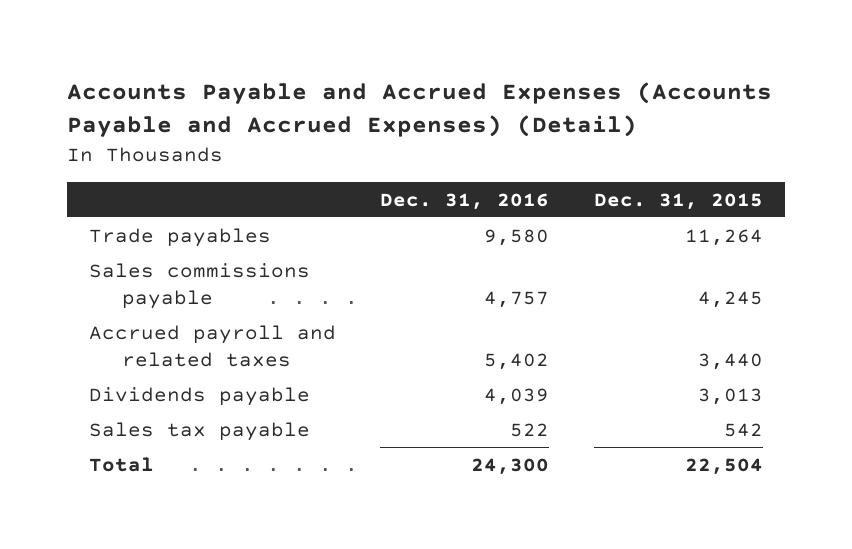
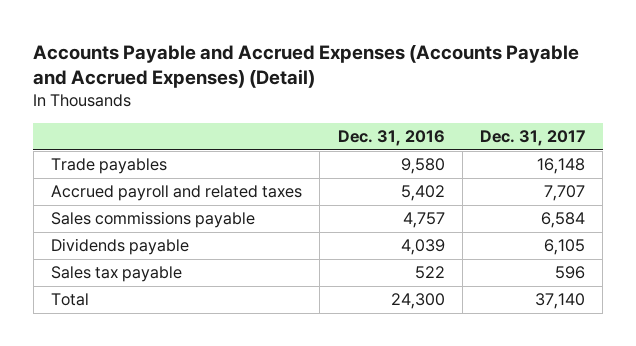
- | Dec. 31, 2016 | Dec. 31, 2015
+ | Dec. 31, 2016 | Dec. 31, 2017
moved down: Sales commissions payable | 4,757 | 6,584

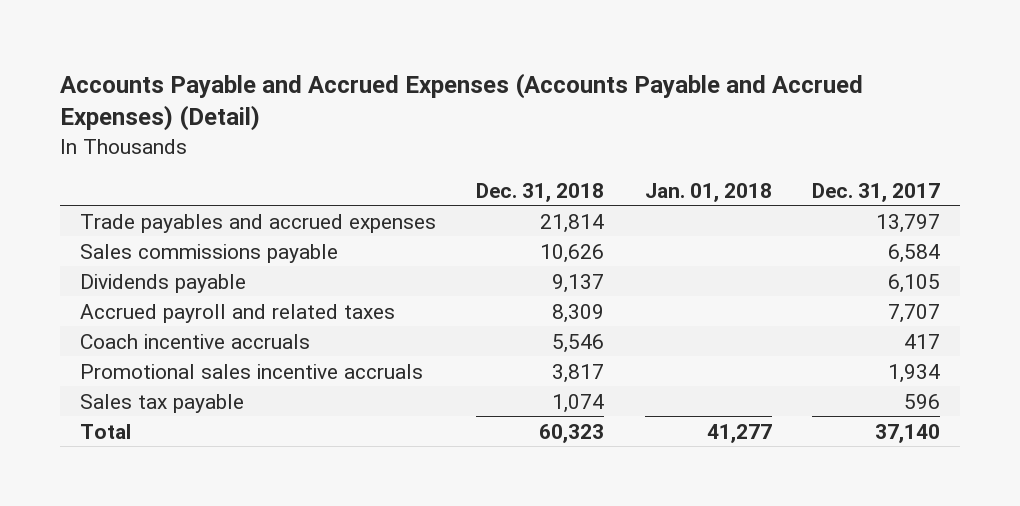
- | Dec. 31, 2016 | Dec. 31, 2017
+ | Dec. 31, 2018 | Jan. 01, 2018 | Dec. 31, 2017
- Trade payables | 9,580 | 16,148
+ Trade payables and accrued expenses | 21,814 | | 13,797
moved down: Accrued payroll and related taxes | 8,309 | | 7,707
+ Coach incentive accruals | 5,546 | | 417
+ Promotional sales incentive accruals | 3,817 | | 1,934

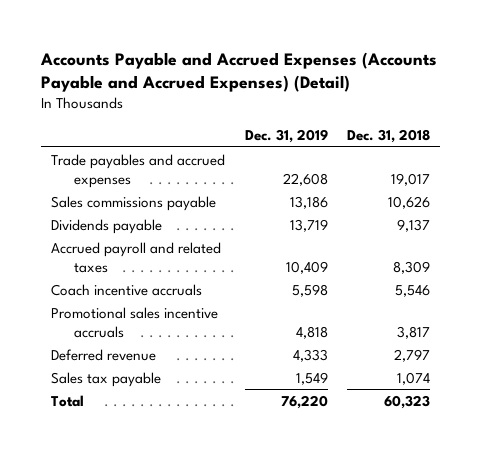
- | Dec. 31, 2018 | Jan. 01, 2018 | Dec. 31, 2017
+ | Dec. 31, 2019 | Dec. 31, 2018
- Trade payables and accrued expenses | 21,814 | | 13,797
+ Trade payables and accrued expenses | 22,608 | 19,017
+ Deferred revenue | 4,333 | 2,797

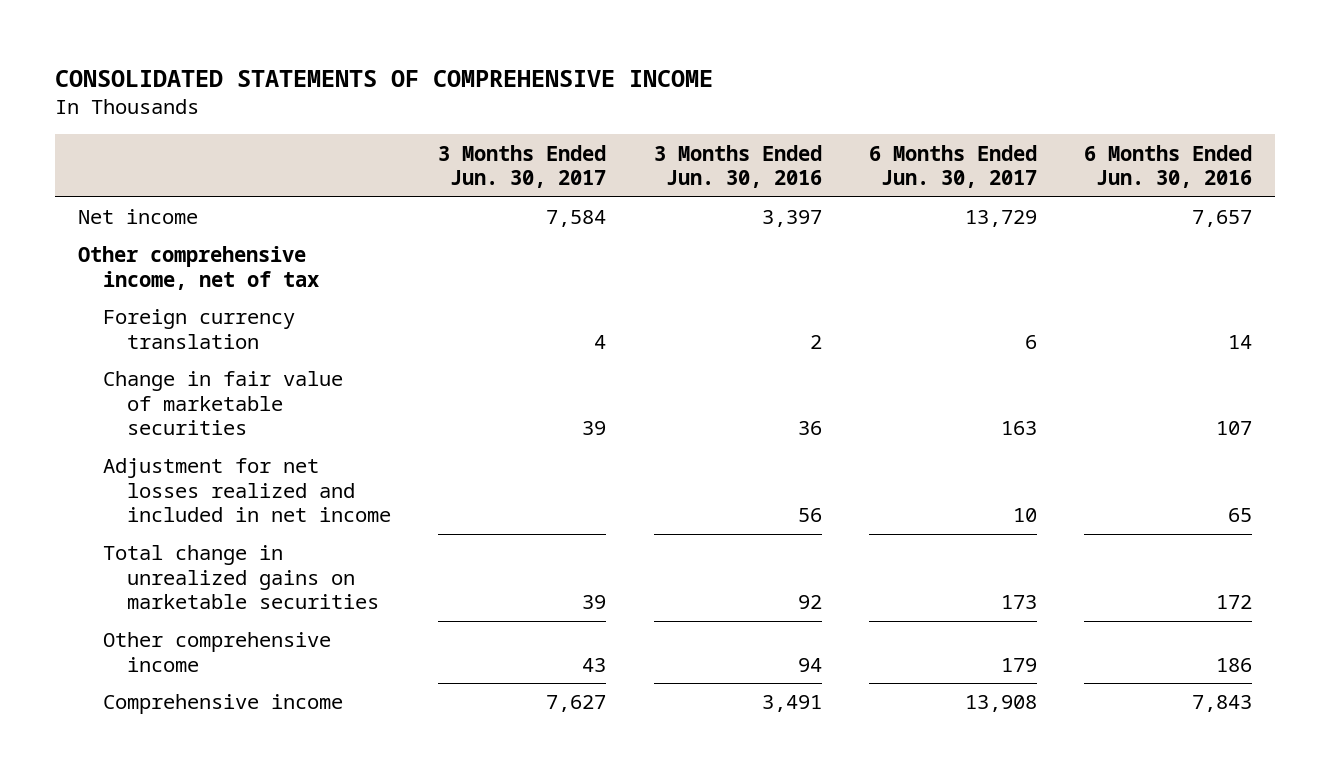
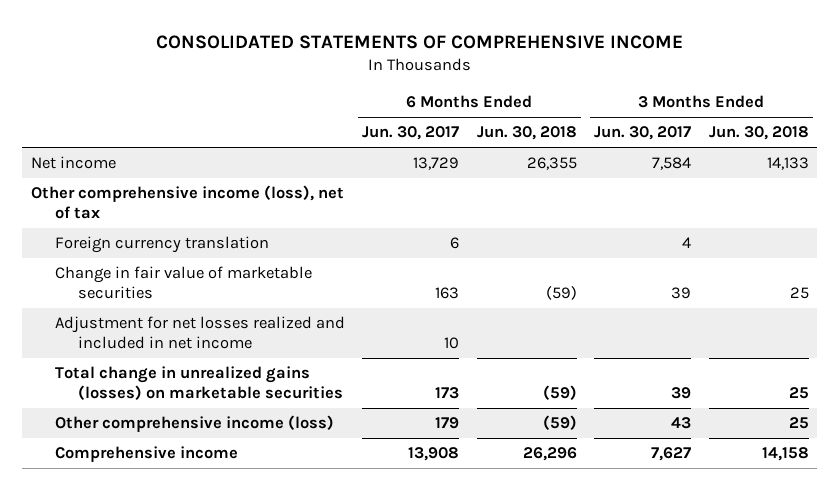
- | 3 Months Ended Jun. 30, 2017 | 3 Months Ended Jun. 30, 2016 | 6 Months Ended Jun. 30, 2017 | 6 Months Ended Jun. 30, 2016
+ | 6 Months Ended Jun. 30, 2017 | 6 Months Ended Jun. 30, 2018 | 3 Months Ended Jun. 30, 2017 | 3 Months Ended Jun. 30, 2018
- Other comprehensive income, net of tax
+ Other comprehensive income (loss), net of tax
- Total change in unrealized gains on marketable securities | 39 | 92 | 173 | 172
- Other comprehensive income | 43 | 94 | 179 | 186
+ Total change in unrealized gains (losses) on marketable securities | 173 | (59) | 39 | 25
+ Other comprehensive income (loss) | 179 | (59) | 43 | 25

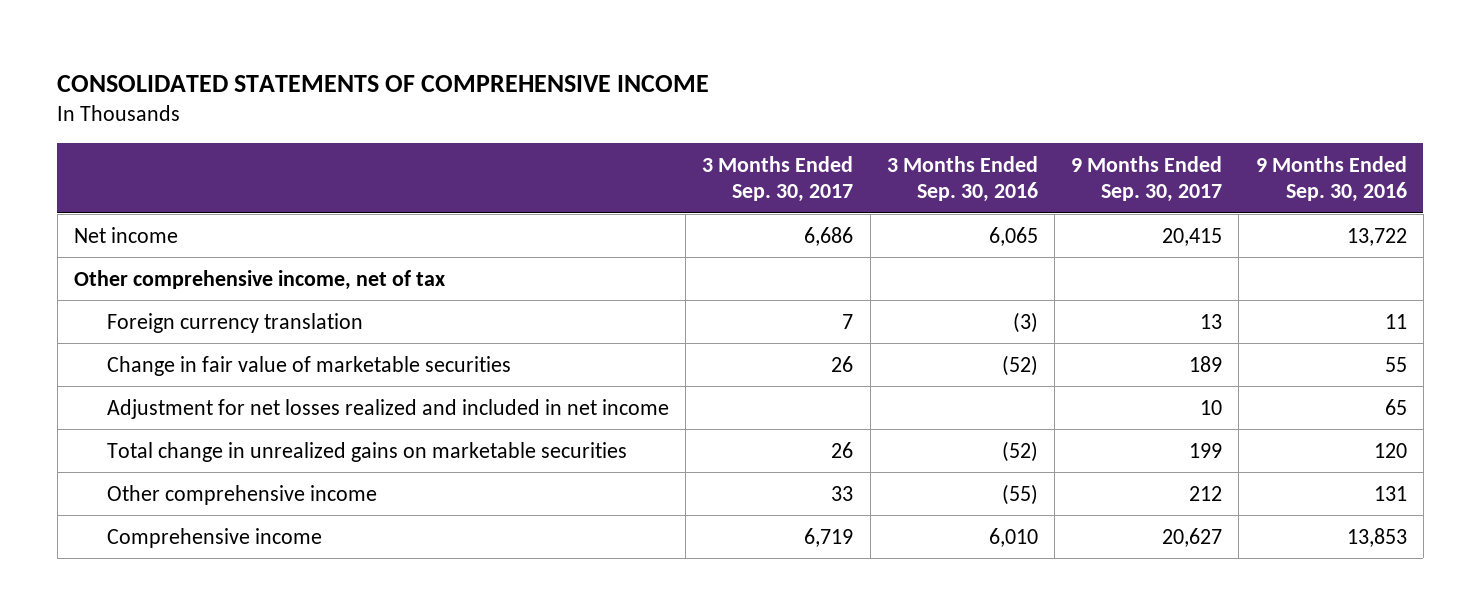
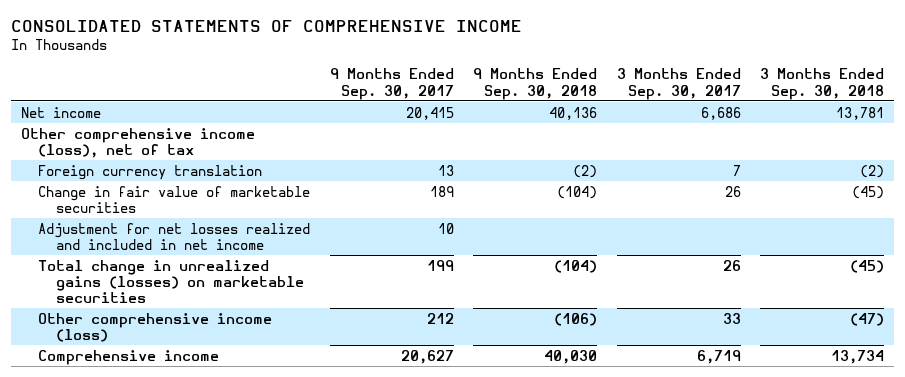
- | 3 Months Ended Sep. 30, 2017 | 3 Months Ended Sep. 30, 2016 | 9 Months Ended Sep. 30, 2017 | 9 Months Ended Sep. 30, 2016
+ | 9 Months Ended Sep. 30, 2017 | 9 Months Ended Sep. 30, 2018 | 3 Months Ended Sep. 30, 2017 | 3 Months Ended Sep. 30, 2018
- Other comprehensive income, net of tax
+ Other comprehensive income (loss), net of tax
- Total change in unrealized gains on marketable securities | 26 | (52) | 199 | 120
- Other comprehensive income | 33 | (55) | 212 | 131
+ Total change in unrealized gains (losses) on marketable securities | 199 | (104) | 26 | (45)
+ Other comprehensive income (loss) | 212 | (106) | 33 | (47)

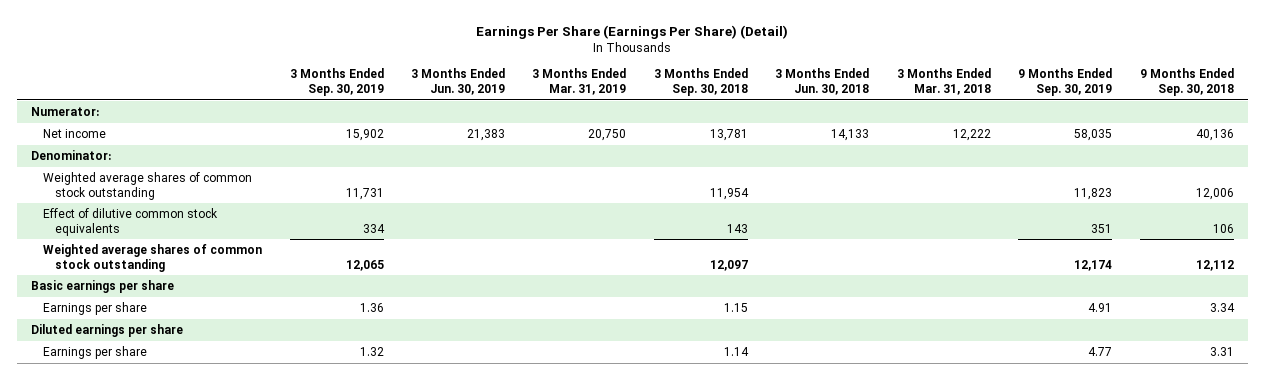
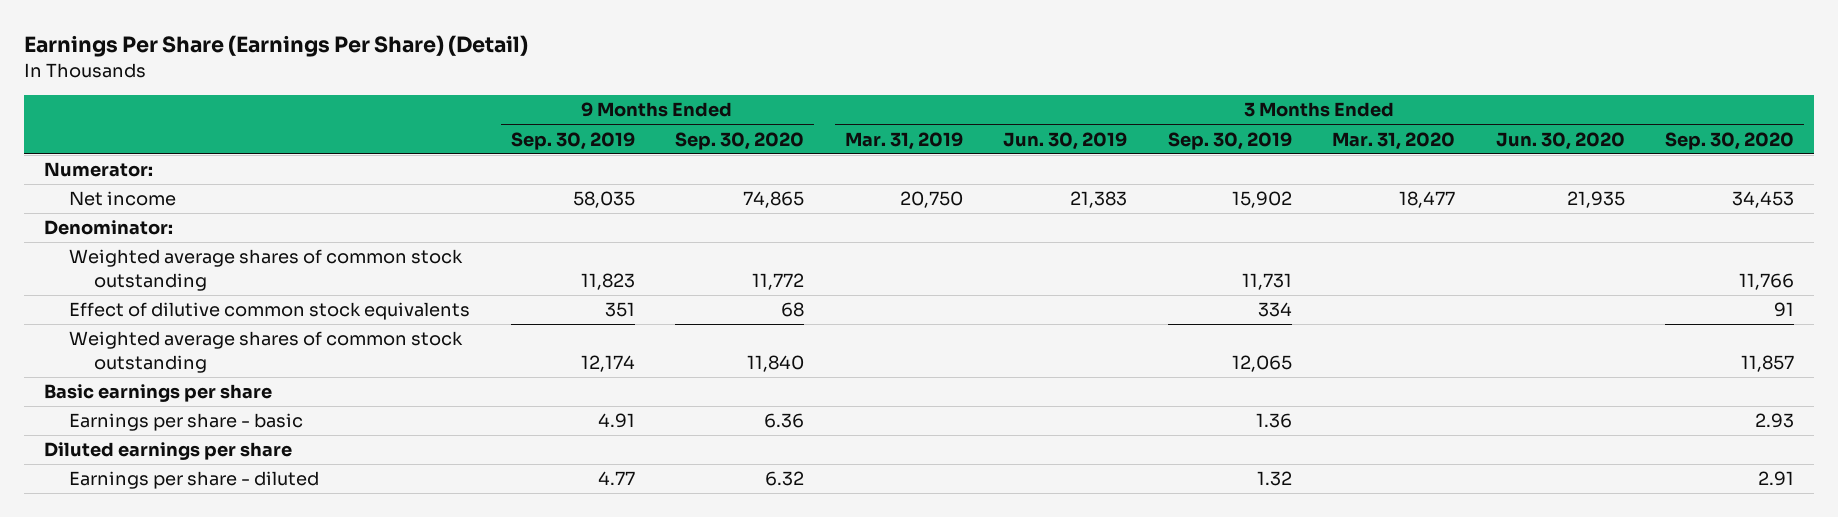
- | 3 Months Ended Sep. 30, 2019 | 3 Months Ended Jun. 30, 2019 | 3 Months Ended Mar. 31, 2019 | 3 Months Ended Sep. 30, 2018 | 3 Months Ended Jun. 30, 2018 | 3 Months Ended Mar. 31, 2018 | 9 Months Ended Sep. 30, 2019 | 9 Months Ended Sep. 30, 2018
+ | 9 Months Ended Sep. 30, 2019 | 9 Months Ended Sep. 30, 2020 | 3 Months Ended Mar. 31, 2019 | 3 Months Ended Jun. 30, 2019 | 3 Months Ended Sep. 30, 2019 | 3 Months Ended Mar. 31, 2020 | 3 Months Ended Jun. 30, 2020 | 3 Months Ended Sep. 30, 2020
- Earnings per share | 1.36 | | | 1.15 | | | 4.91 | 3.34
+ Earnings per share - basic | 4.91 | 6.36 | | | 1.36 | | | 2.93
- Earnings per share | 1.32 | | | 1.14 | | | 4.77 | 3.31
+ Earnings per share - diluted | 4.77 | 6.32 | | | 1.32 | | | 2.91

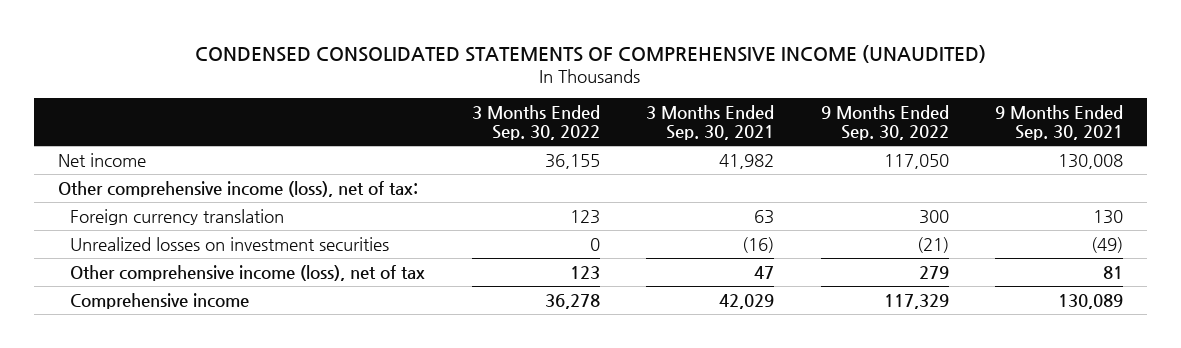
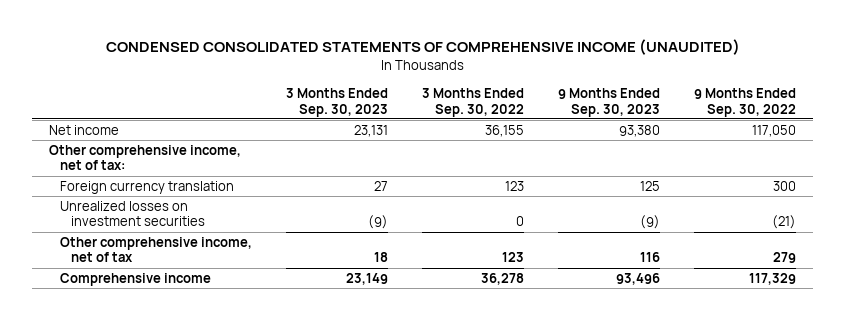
- | 3 Months Ended Sep. 30, 2022 | 3 Months Ended Sep. 30, 2021 | 9 Months Ended Sep. 30, 2022 | 9 Months Ended Sep. 30, 2021
+ | 3 Months Ended Sep. 30, 2023 | 3 Months Ended Sep. 30, 2022 | 9 Months Ended Sep. 30, 2023 | 9 Months Ended Sep. 30, 2022
- Other comprehensive income (loss), net of tax:
+ Other comprehensive income, net of tax:
- Other comprehensive income (loss), net of tax | 123 | 47 | 279 | 81
+ Other comprehensive income, net of tax | 18 | 123 | 116 | 279

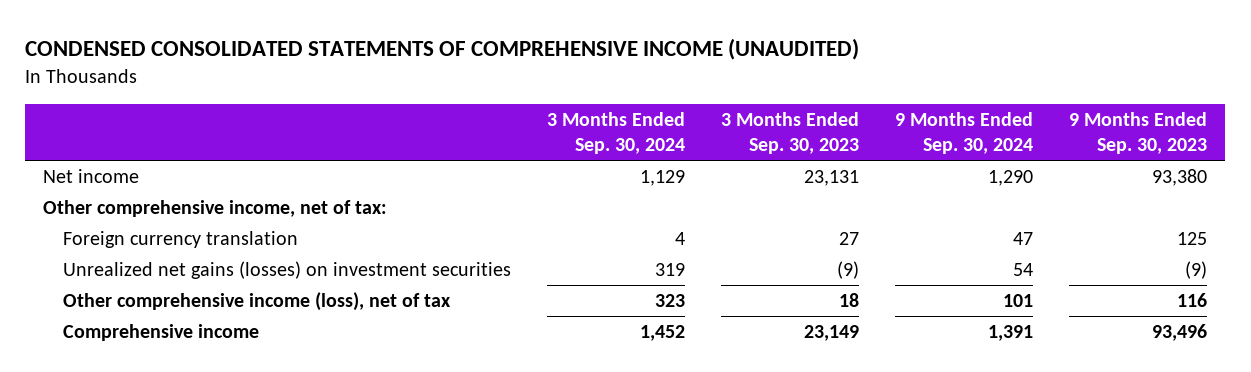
- | 3 Months Ended Sep. 30, 2023 | 3 Months Ended Sep. 30, 2022 | 9 Months Ended Sep. 30, 2023 | 9 Months Ended Sep. 30, 2022
+ | 3 Months Ended Sep. 30, 2024 | 3 Months Ended Sep. 30, 2023 | 9 Months Ended Sep. 30, 2024 | 9 Months Ended Sep. 30, 2023
- Unrealized losses on investment securities | (9) | 0 | (9) | (21)
- Other comprehensive income, net of tax | 18 | 123 | 116 | 279
+ Unrealized net gains (losses) on investment securities | 319 | (9) | 54 | (9)
+ Other comprehensive income (loss), net of tax | 323 | 18 | 101 | 116

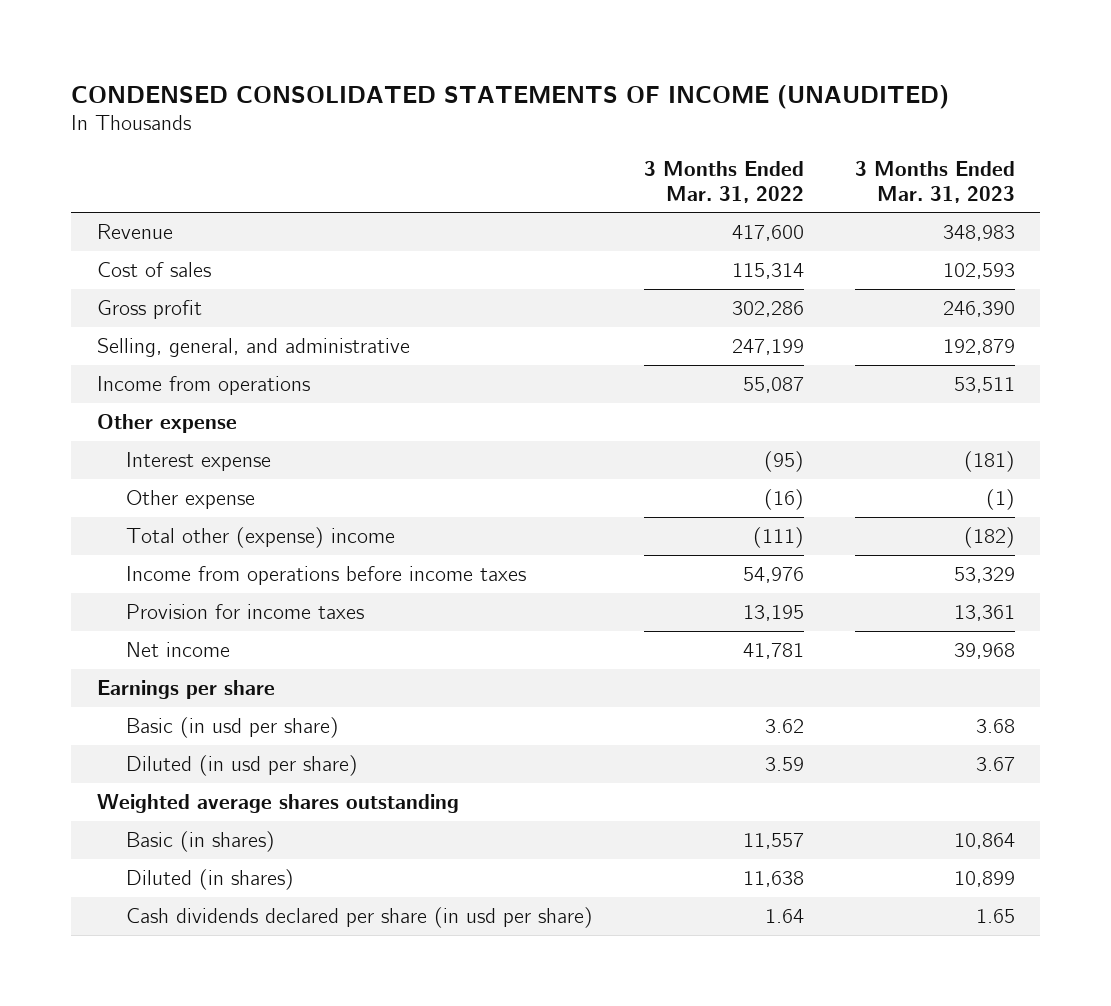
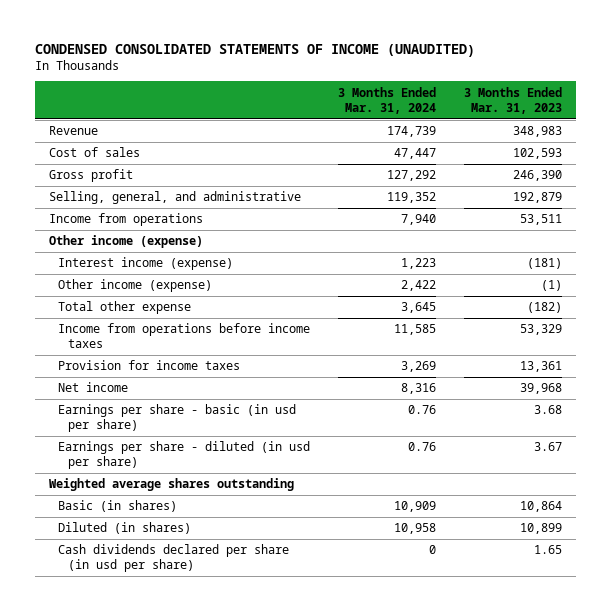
- | 3 Months Ended Mar. 31, 2022 | 3 Months Ended Mar. 31, 2023
+ | 3 Months Ended Mar. 31, 2024 | 3 Months Ended Mar. 31, 2023
- Other expense
- Interest expense | (95) | (181)
- Other expense | (16) | (1)
- Total other (expense) income | (111) | (182)
+ Other income (expense)
+ Interest income (expense) | 1,223 | (181)
+ Other income (expense) | 2,422 | (1)
+ Total other expense | 3,645 | (182)
- Earnings per share
- Basic (in usd per share) | 3.62 | 3.68
- Diluted (in usd per share) | 3.59 | 3.67
+ Earnings per share - basic (in usd per share) | 0.76 | 3.68
+ Earnings per share - diluted (in usd per share) | 0.76 | 3.67

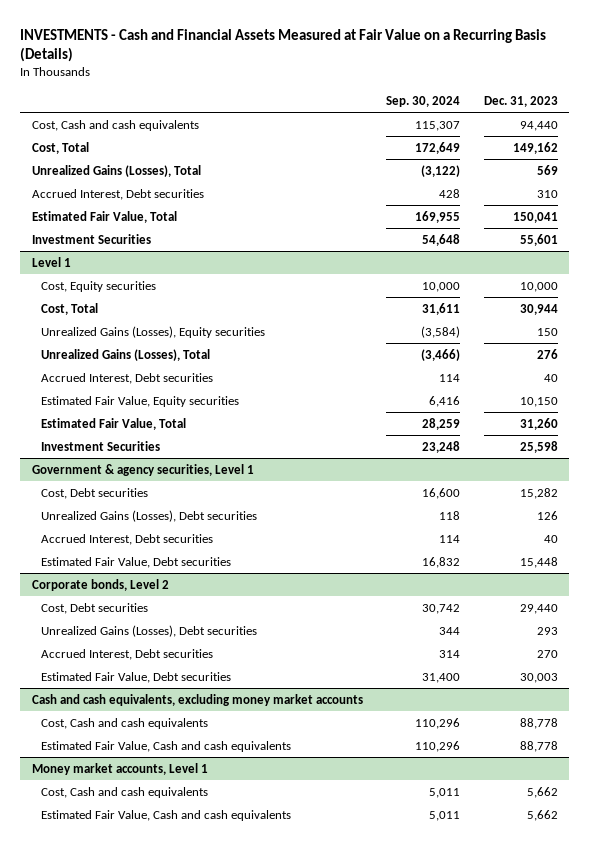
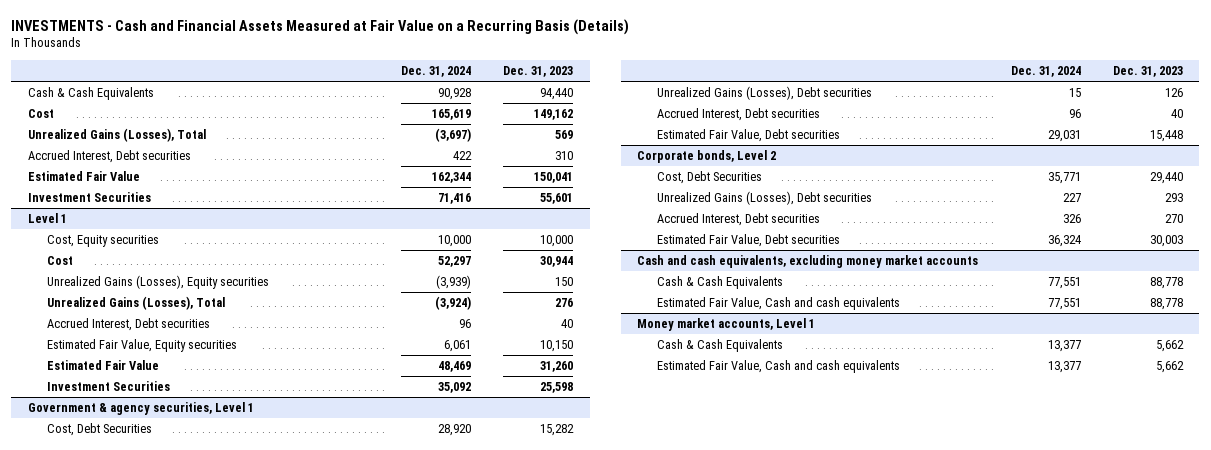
- | Sep. 30, 2024 | Dec. 31, 2023
+ | Dec. 31, 2024 | Dec. 31, 2023
- Cost, Cash and cash equivalents | 115,307 | 94,440
- Cost, Total | 172,649 | 149,162
+ Cash & Cash Equivalents | 90,928 | 94,440
+ Cost | 165,619 | 149,162
- Estimated Fair Value, Total | 169,955 | 150,041
+ Estimated Fair Value | 162,344 | 150,041
@ Level 1
- Cost, Total | 31,611 | 30,944
+ Cost | 52,297 | 30,944
- Estimated Fair Value, Total | 28,259 | 31,260
+ Estimated Fair Value | 48,469 | 31,260
@ Government & agency securities, Level 1
- Cost, Debt securities | 16,600 | 15,282
+ Cost, Debt Securities | 28,920 | 15,282
@ Corporate bonds, Level 2
- Cost, Debt securities | 30,742 | 29,440
+ Cost, Debt Securities | 35,771 | 29,440
@ Cash and cash equivalents, excluding money market accounts
- Cost, Cash and cash equivalents | 110,296 | 88,778
+ Cash & Cash Equivalents | 77,551 | 88,778
@ Money market accounts, Level 1
- Cost, Cash and cash equivalents | 5,011 | 5,662
+ Cash & Cash Equivalents | 13,377 | 5,662

